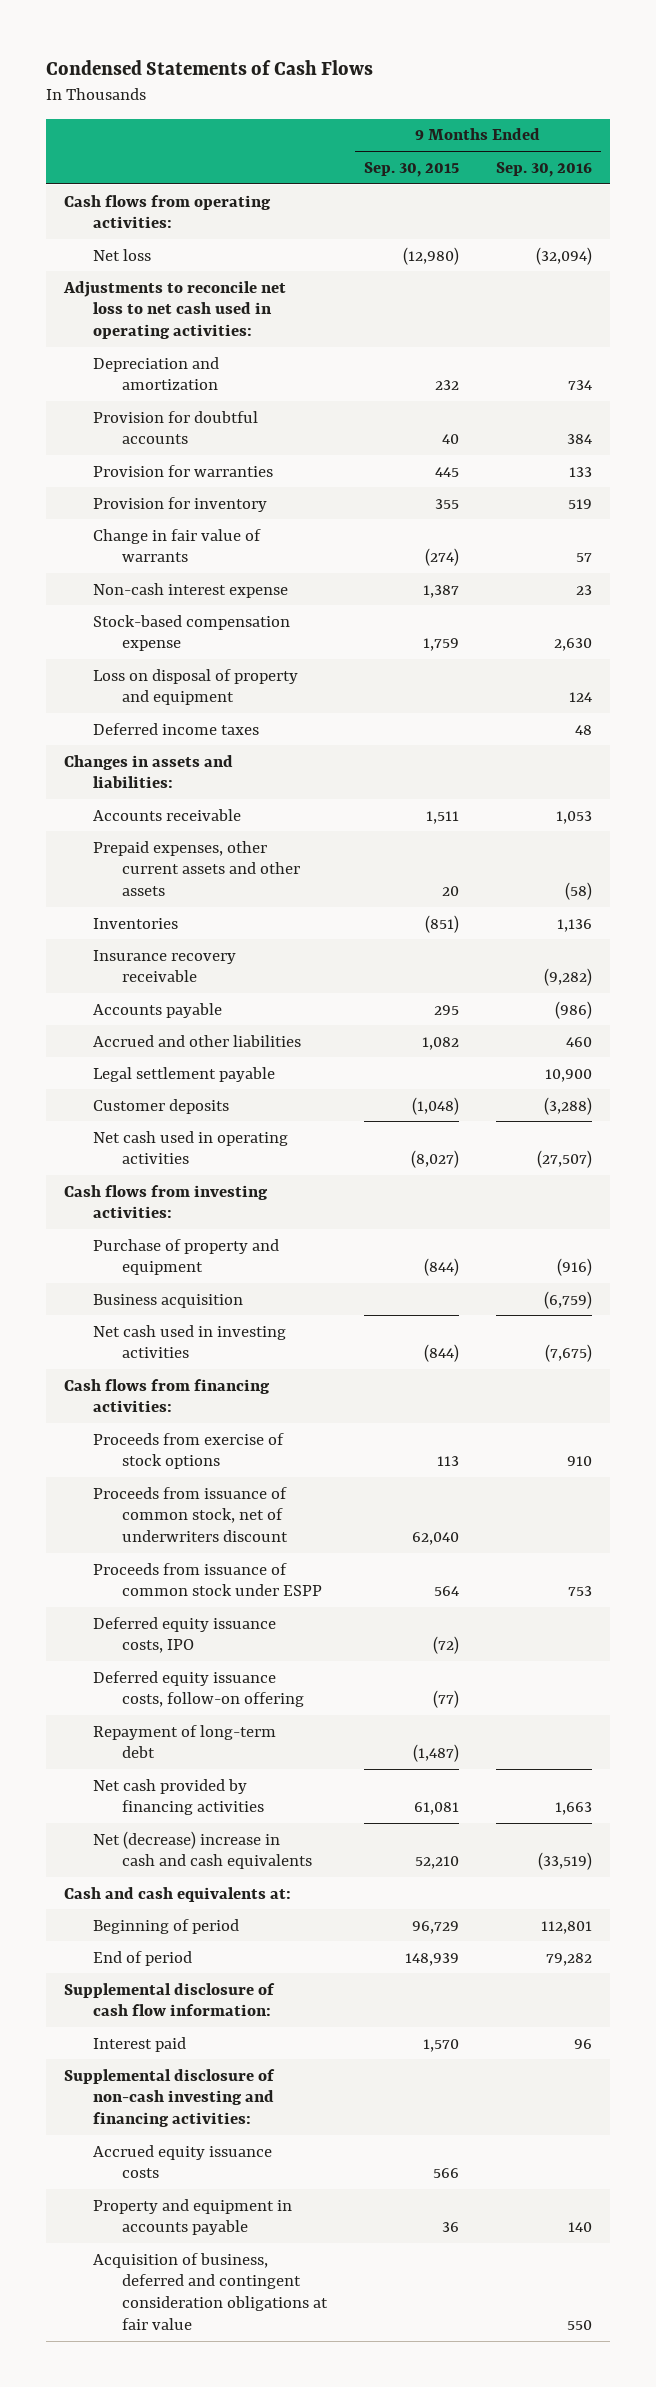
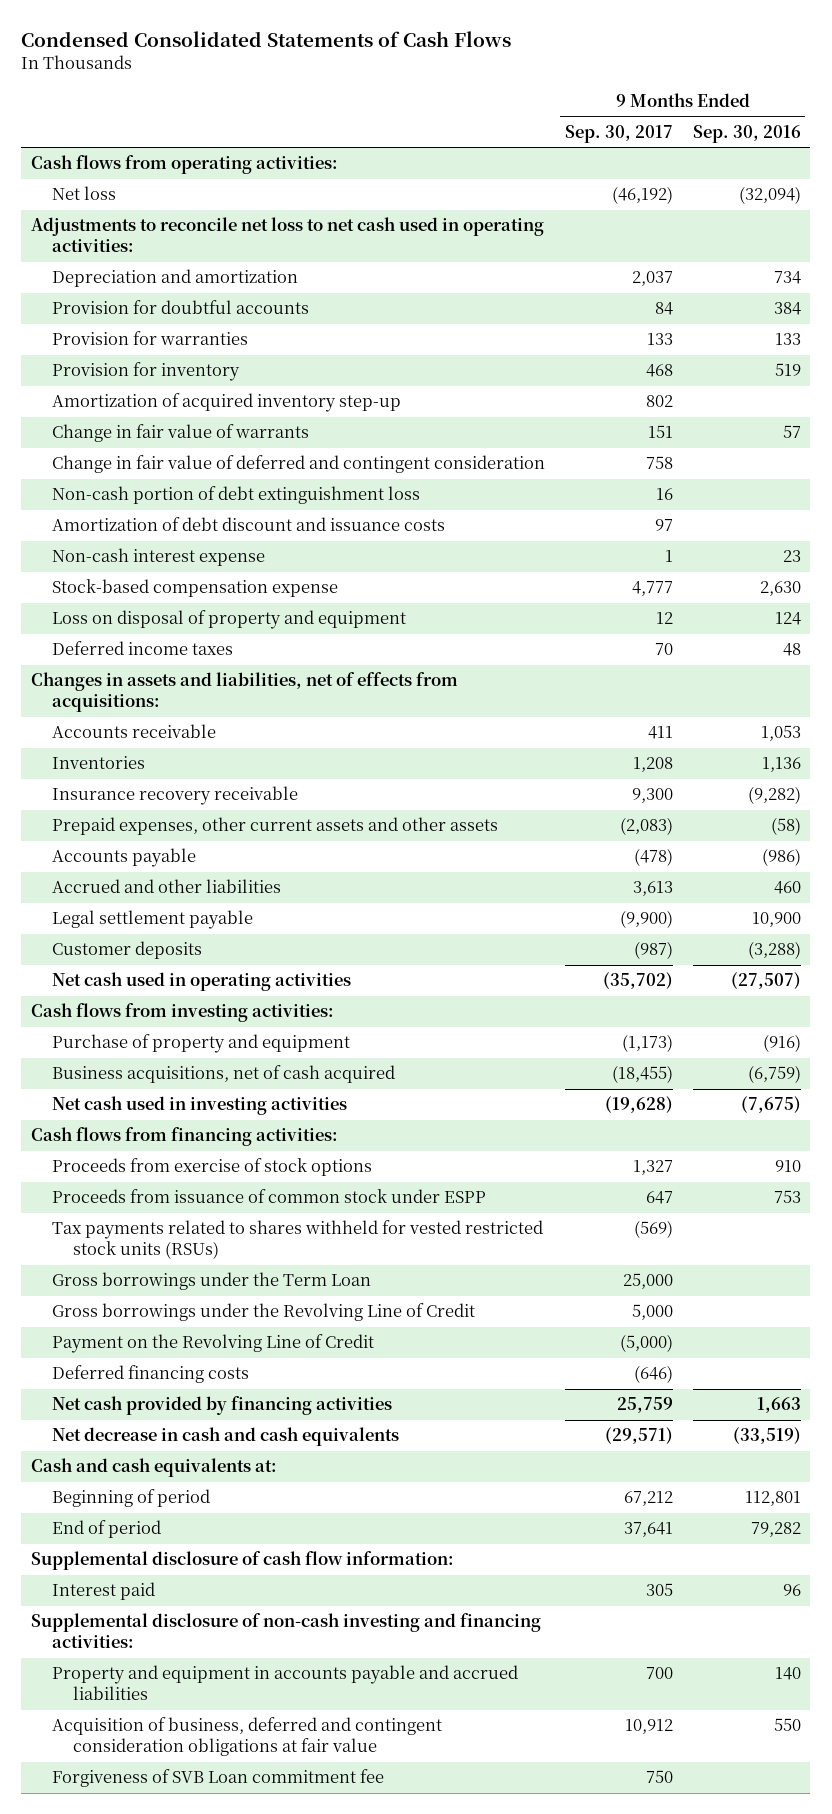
- Condensed Statements of Cash Flows
+ Condensed Consolidated Statements of Cash Flows
- | 9 Months Ended Sep. 30, 2015 | 9 Months Ended Sep. 30, 2016
+ | 9 Months Ended Sep. 30, 2017 | 9 Months Ended Sep. 30, 2016
+ Amortization of acquired inventory step-up | 802 |
+ Change in fair value of deferred and contingent consideration | 758 |
+ Non-cash portion of debt extinguishment loss | 16 |
+ Amortization of debt discount and issuance costs | 97 |
- Changes in assets and liabilities:
+ Changes in assets and liabilities, net of effects from acquisitions:
moved down: Prepaid expenses, other current assets and other assets | (2,083) | (58)
- Business acquisition | | (6,759)
+ Business acquisitions, net of cash acquired | (18,455) | (6,759)
- Proceeds from issuance of common stock, net of underwriters discount | 62,040 |
- Deferred equity issuance costs, IPO | (72) |
- Deferred equity issuance costs, follow-on offering | (77) |
- Repayment of long-term debt | (1,487) |
+ Tax payments related to shares withheld for vested restricted stock units (RSUs) | (569) |
+ Gross borrowings under the Term Loan | 25,000 |
+ Gross borrowings under the Revolving Line of Credit | 5,000 |
+ Payment on the Revolving Line of Credit | (5,000) |
+ Deferred financing costs | (646) |
- Net (decrease) increase in cash and cash equivalents | 52,210 | (33,519)
+ Net decrease in cash and cash equivalents | (29,571) | (33,519)
- Accrued equity issuance costs | 566 |
- Property and equipment in accounts payable | 36 | 140
+ Property and equipment in accounts payable and accrued liabilities | 700 | 140
+ Forgiveness of SVB Loan commitment fee | 750 |

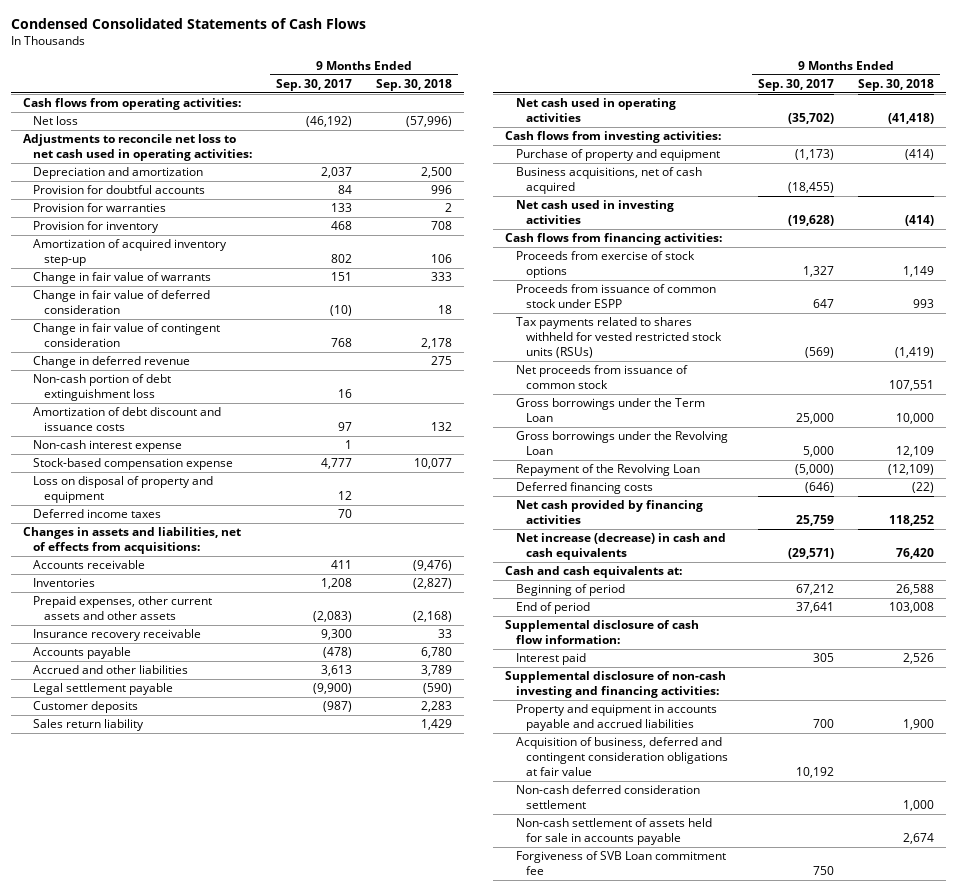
- | 9 Months Ended Sep. 30, 2017 | 9 Months Ended Sep. 30, 2016
+ | 9 Months Ended Sep. 30, 2017 | 9 Months Ended Sep. 30, 2018
- Change in fair value of deferred and contingent consideration | 758 |
+ Change in fair value of deferred consideration | (10) | 18
+ Change in fair value of contingent consideration | 768 | 2,178
+ Change in deferred revenue | | 275
moved down: Insurance recovery receivable | 9,300 | 33
+ Sales return liability | | 1,429
+ Net proceeds from issuance of common stock | | 107,551
- Gross borrowings under the Revolving Line of Credit | 5,000 |
- Payment on the Revolving Line of Credit | (5,000) |
+ Gross borrowings under the Revolving Loan | 5,000 | 12,109
+ Repayment of the Revolving Loan | (5,000) | (12,109)
- Net decrease in cash and cash equivalents | (29,571) | (33,519)
+ Net increase (decrease) in cash and cash equivalents | (29,571) | 76,420
- Acquisition of business, deferred and contingent consideration obligations at fair value | 10,912 | 550
+ Acquisition of business, deferred and contingent consideration obligations at fair value | 10,192 |
+ Non-cash deferred consideration settlement | | 1,000
+ Non-cash settlement of assets held for sale in accounts payable | | 2,674

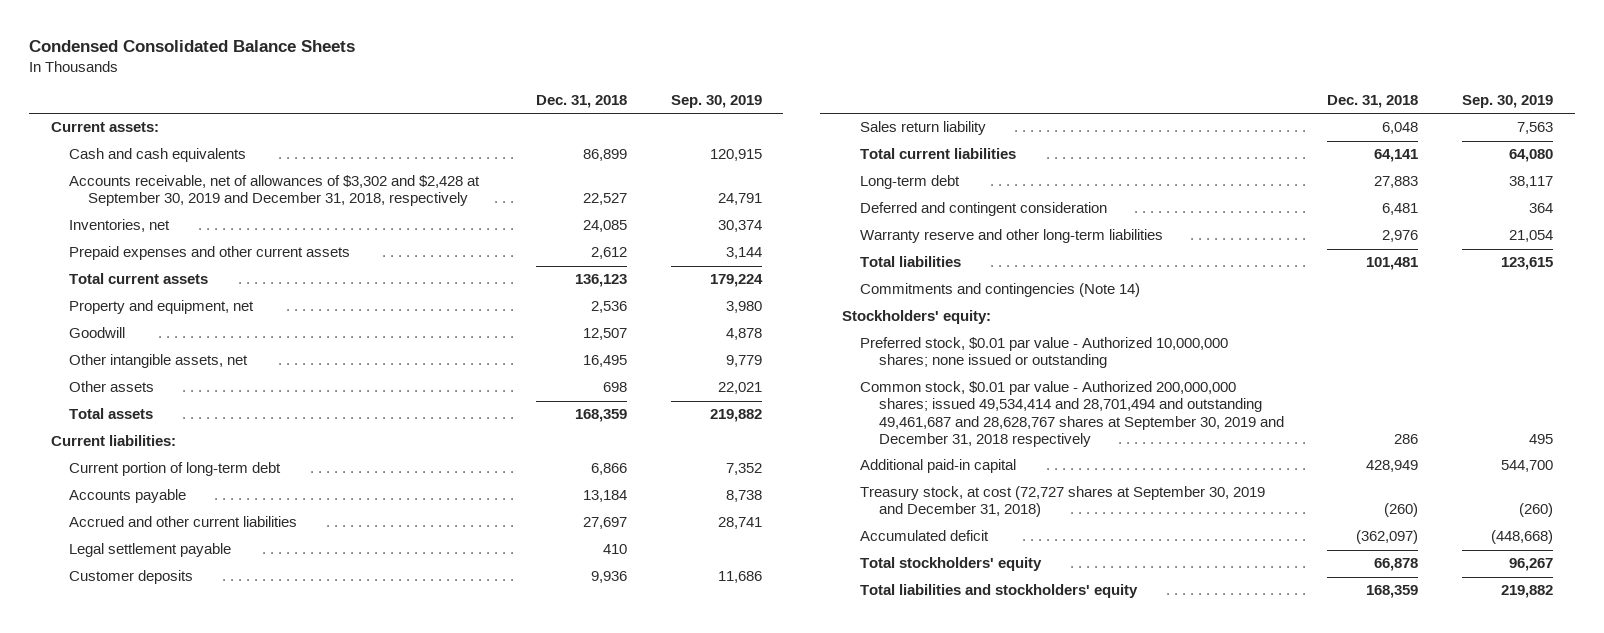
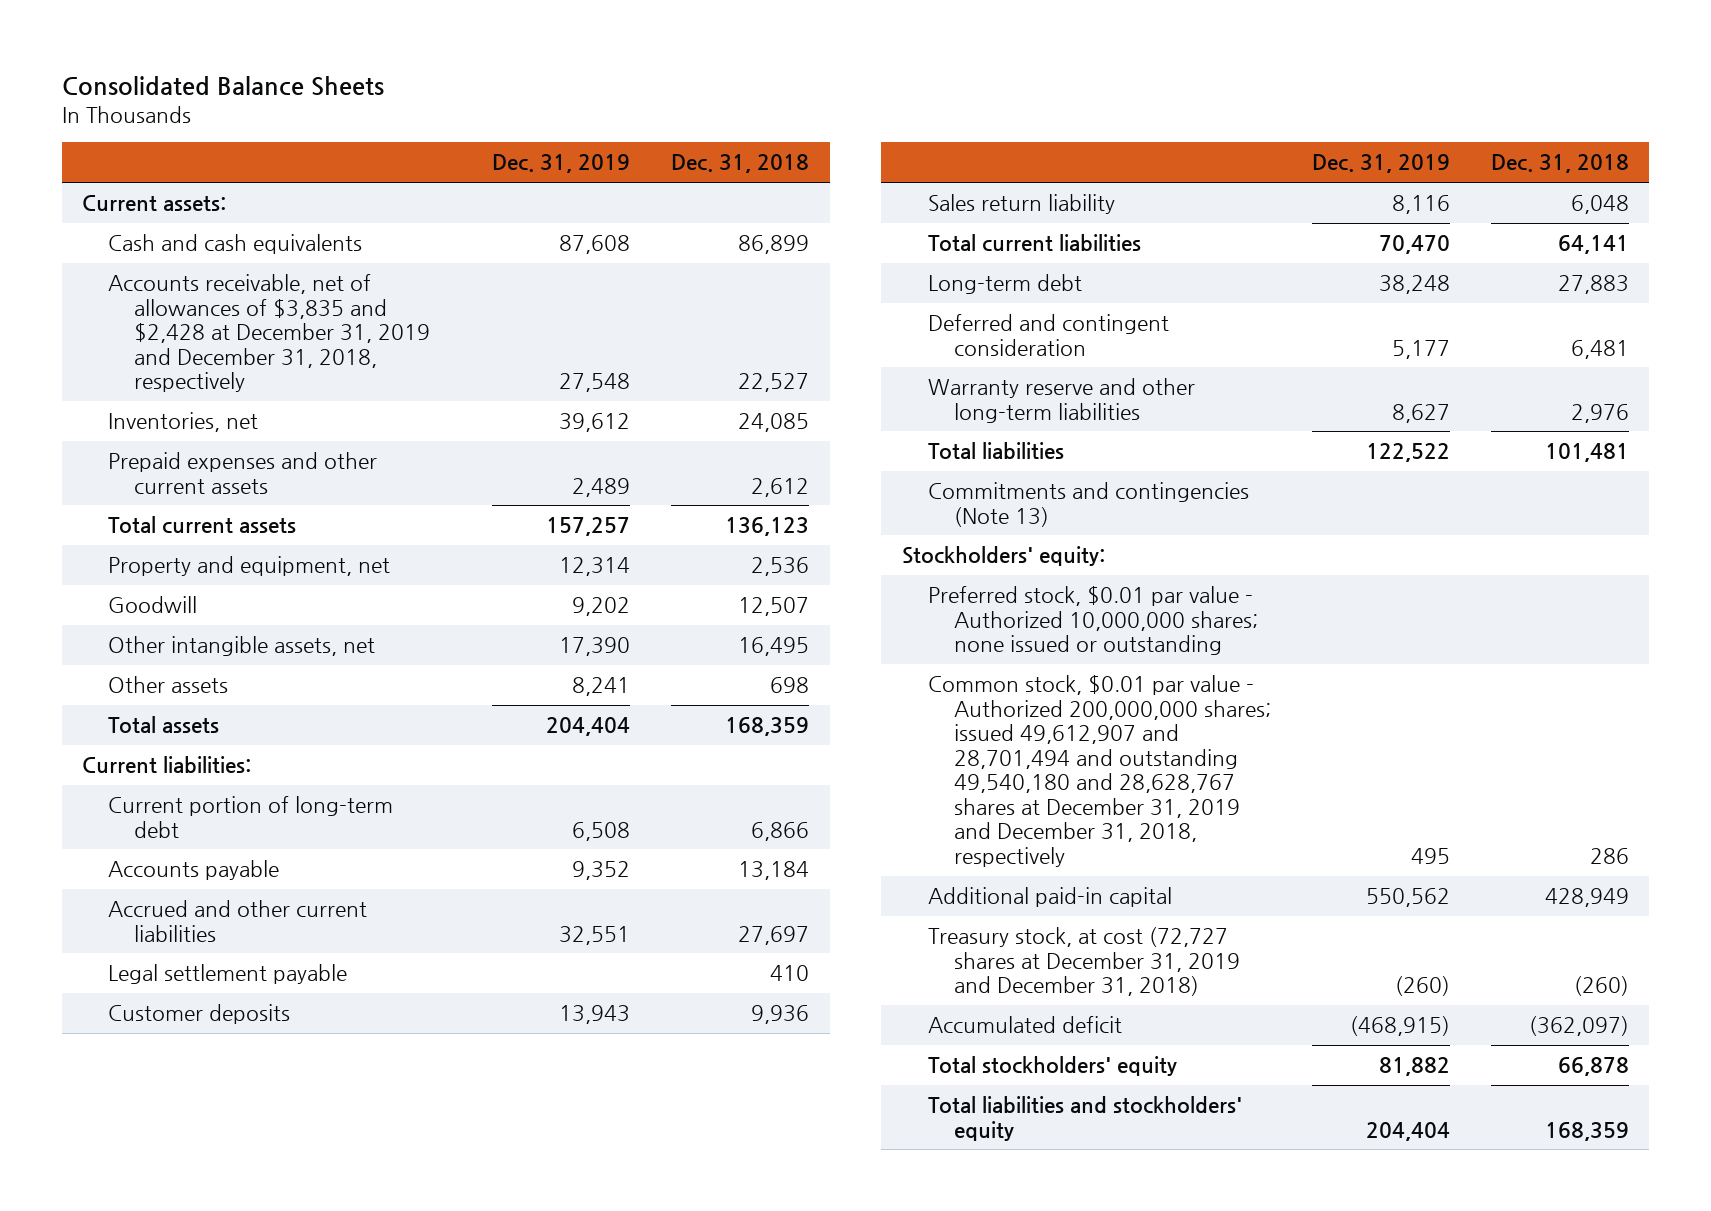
- Condensed Consolidated Balance Sheets
+ Consolidated Balance Sheets
- | Dec. 31, 2018 | Sep. 30, 2019
+ | Dec. 31, 2019 | Dec. 31, 2018
- Accounts receivable, net of allowances of $3,302 and $2,428 at September 30, 2019 and December 31, 2018, respectively | 22,527 | 24,791
+ Accounts receivable, net of allowances of $3,835 and $2,428 at December 31, 2019 and December 31, 2018, respectively | 27,548 | 22,527
- Commitments and contingencies (Note 14)
+ Commitments and contingencies (Note 13)
- Common stock, $0.01 par value - Authorized 200,000,000 shares; issued 49,534,414 and 28,701,494 and outstanding 49,461,687 and 28,628,767 shares at September 30, 2019 and December 31, 2018 respectively | 286 | 495
+ Common stock, $0.01 par value - Authorized 200,000,000 shares; issued 49,612,907 and 28,701,494 and outstanding 49,540,180 and 28,628,767 shares at December 31, 2019 and December 31, 2018, respectively | 495 | 286
- Treasury stock, at cost (72,727 shares at September 30, 2019 and December 31, 2018) | (260) | (260)
+ Treasury stock, at cost (72,727 shares at December 31, 2019 and December 31, 2018) | (260) | (260)

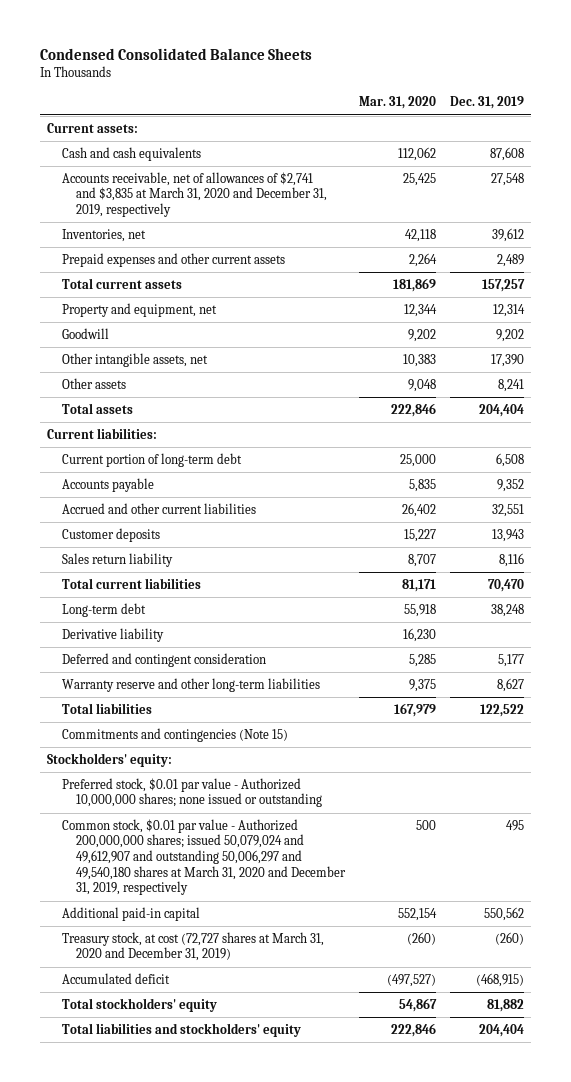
- Consolidated Balance Sheets
+ Condensed Consolidated Balance Sheets
- | Dec. 31, 2019 | Dec. 31, 2018
+ | Mar. 31, 2020 | Dec. 31, 2019
- Accounts receivable, net of allowances of $3,835 and $2,428 at December 31, 2019 and December 31, 2018, respectively | 27,548 | 22,527
+ Accounts receivable, net of allowances of $2,741 and $3,835 at March 31, 2020 and December 31, 2019, respectively | 25,425 | 27,548
- Legal settlement payable | | 410
+ Derivative liability | 16,230 |
- Commitments and contingencies (Note 13)
+ Commitments and contingencies (Note 15)
- Common stock, $0.01 par value - Authorized 200,000,000 shares; issued 49,612,907 and 28,701,494 and outstanding 49,540,180 and 28,628,767 shares at December 31, 2019 and December 31, 2018, respectively | 495 | 286
+ Common stock, $0.01 par value - Authorized 200,000,000 shares; issued 50,079,024 and 49,612,907 and outstanding 50,006,297 and 49,540,180 shares at March 31, 2020 and December 31, 2019, respectively | 500 | 495
- Treasury stock, at cost (72,727 shares at December 31, 2019 and December 31, 2018) | (260) | (260)
+ Treasury stock, at cost (72,727 shares at March 31, 2020 and December 31, 2019) | (260) | (260)

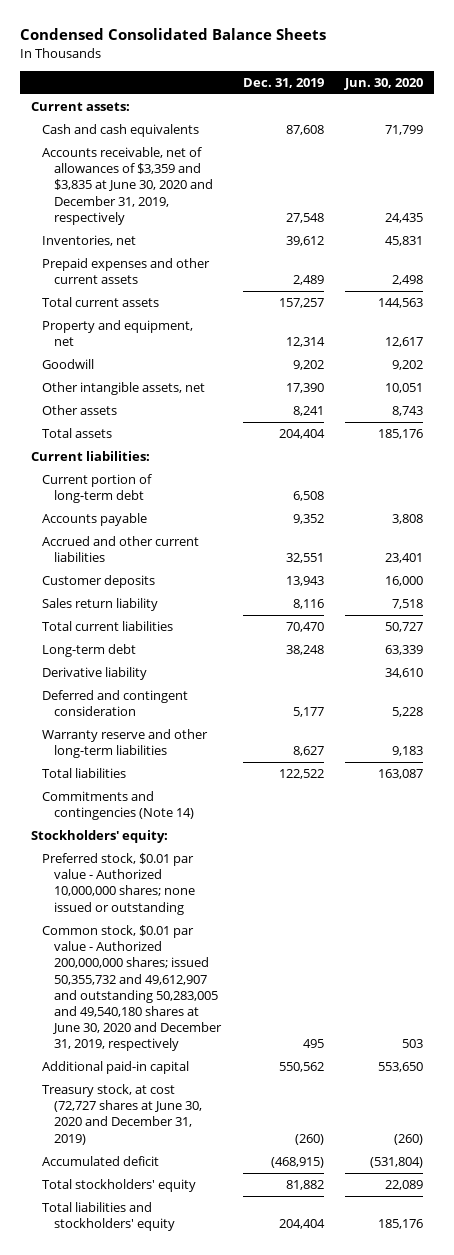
- | Mar. 31, 2020 | Dec. 31, 2019
+ | Dec. 31, 2019 | Jun. 30, 2020
- Accounts receivable, net of allowances of $2,741 and $3,835 at March 31, 2020 and December 31, 2019, respectively | 25,425 | 27,548
+ Accounts receivable, net of allowances of $3,359 and $3,835 at June 30, 2020 and December 31, 2019, respectively | 27,548 | 24,435
- Commitments and contingencies (Note 15)
+ Commitments and contingencies (Note 14)
- Common stock, $0.01 par value - Authorized 200,000,000 shares; issued 50,079,024 and 49,612,907 and outstanding 50,006,297 and 49,540,180 shares at March 31, 2020 and December 31, 2019, respectively | 500 | 495
+ Common stock, $0.01 par value - Authorized 200,000,000 shares; issued 50,355,732 and 49,612,907 and outstanding 50,283,005 and 49,540,180 shares at June 30, 2020 and December 31, 2019, respectively | 495 | 503
- Treasury stock, at cost (72,727 shares at March 31, 2020 and December 31, 2019) | (260) | (260)
+ Treasury stock, at cost (72,727 shares at June 30, 2020 and December 31, 2019) | (260) | (260)

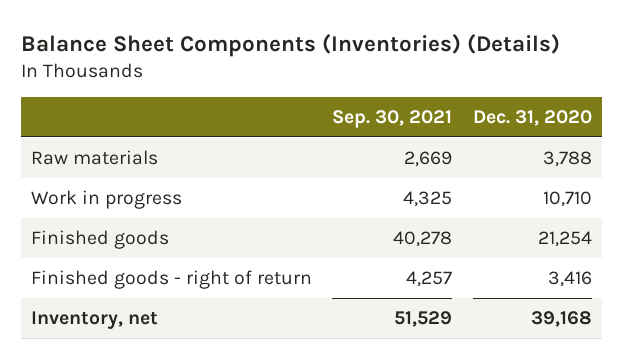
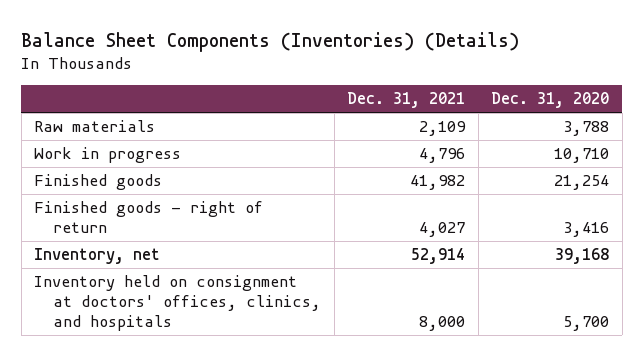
- | Sep. 30, 2021 | Dec. 31, 2020
+ | Dec. 31, 2021 | Dec. 31, 2020
+ Inventory held on consignment at doctors' offices, clinics, and hospitals | 8,000 | 5,700

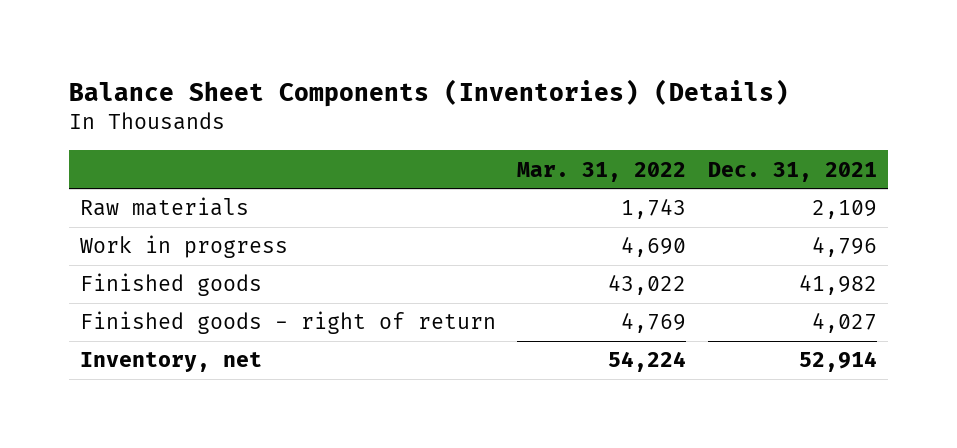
- | Dec. 31, 2021 | Dec. 31, 2020
+ | Mar. 31, 2022 | Dec. 31, 2021
- Inventory held on consignment at doctors' offices, clinics, and hospitals | 8,000 | 5,700

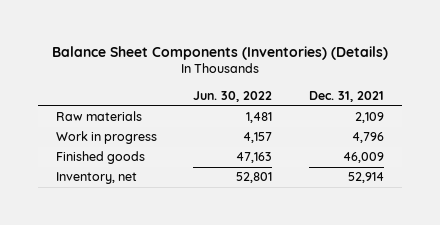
- | Mar. 31, 2022 | Dec. 31, 2021
+ | Jun. 30, 2022 | Dec. 31, 2021
- Finished goods | 43,022 | 41,982
- Finished goods - right of return | 4,769 | 4,027
+ Finished goods | 47,163 | 46,009

